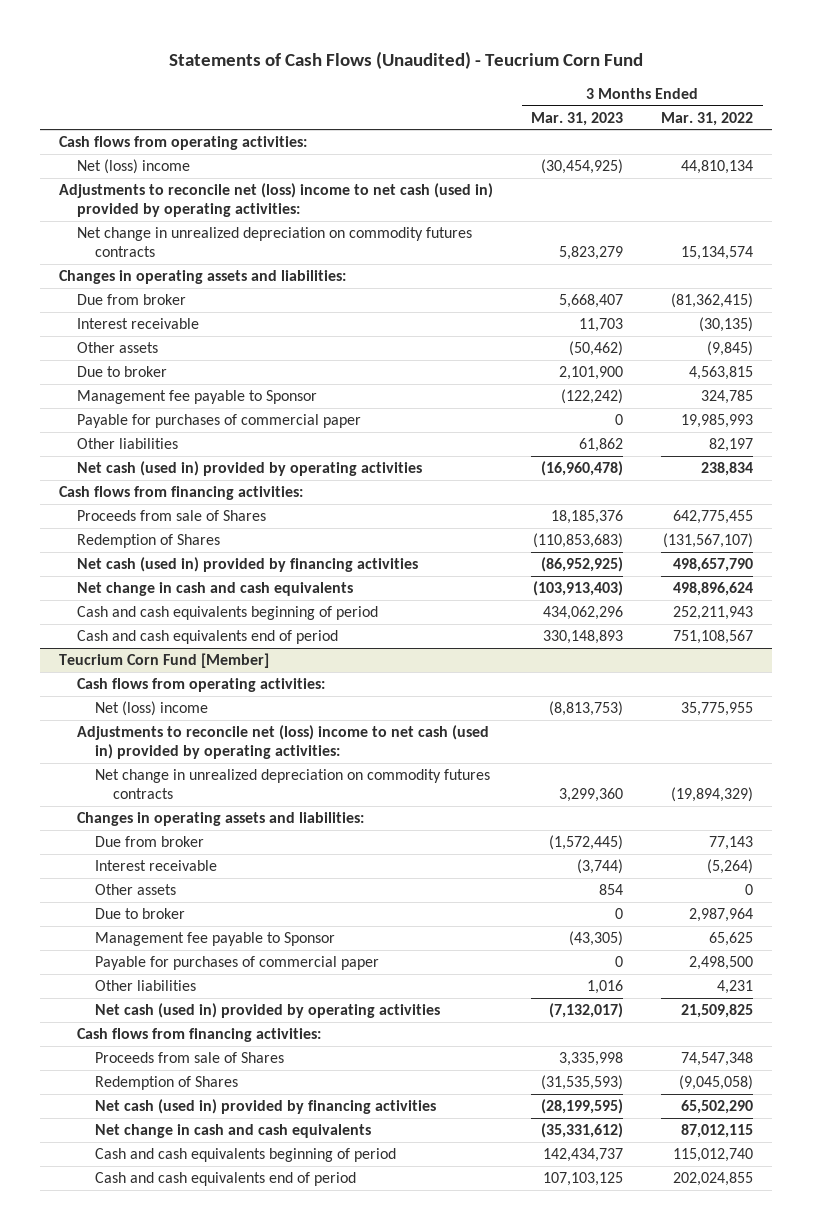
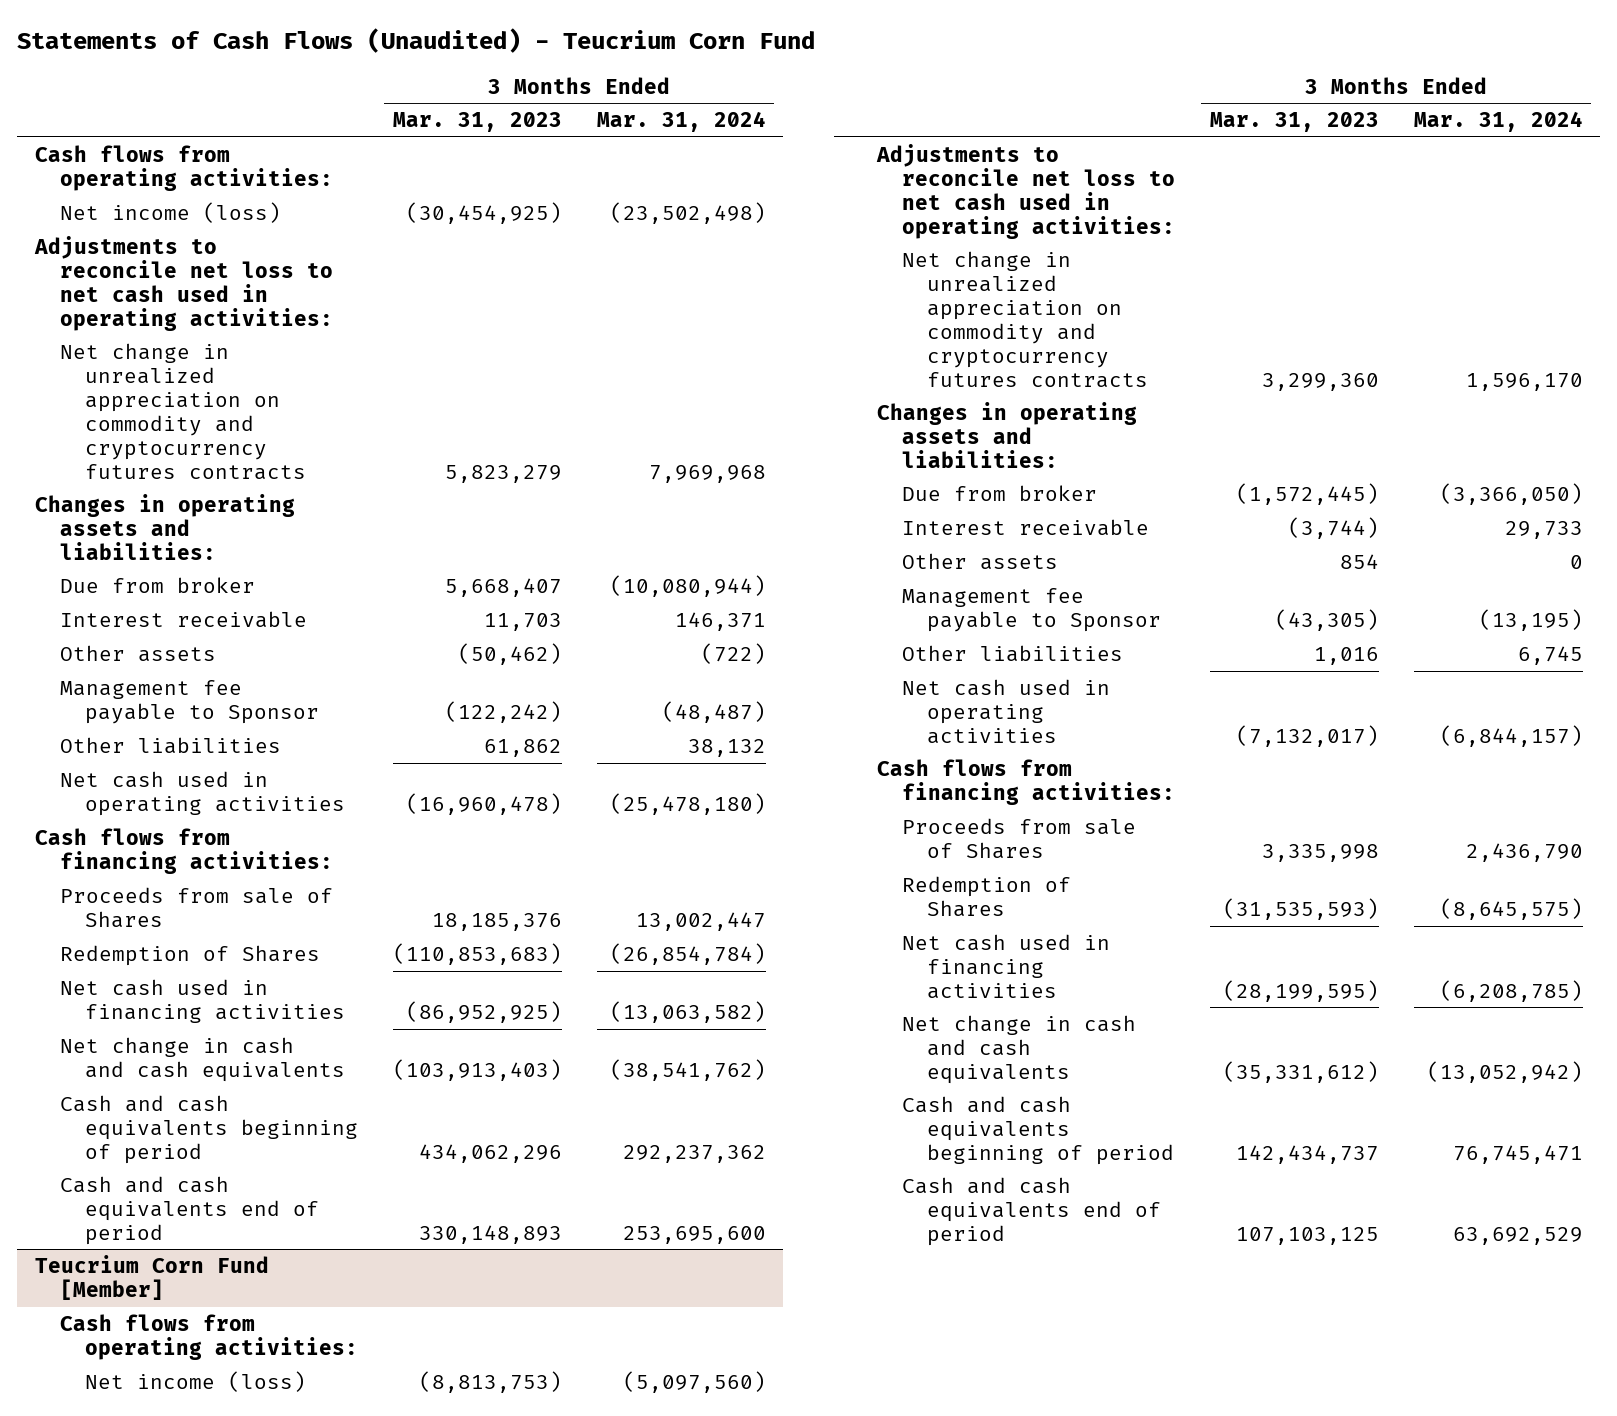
- | 3 Months Ended Mar. 31, 2023 | 3 Months Ended Mar. 31, 2022
+ | 3 Months Ended Mar. 31, 2023 | 3 Months Ended Mar. 31, 2024
- Net (loss) income | (30,454,925) | 44,810,134
- Adjustments to reconcile net (loss) income to net cash (used in) provided by operating activities:
- Net change in unrealized depreciation on commodity futures contracts | 5,823,279 | 15,134,574
+ Net income (loss) | (30,454,925) | (23,502,498)
+ Adjustments to reconcile net loss to net cash used in operating activities:
+ Net change in unrealized appreciation on commodity and cryptocurrency futures contracts | 5,823,279 | 7,969,968
- Due to broker | 2,101,900 | 4,563,815
- Payable for purchases of commercial paper | 0 | 19,985,993
- Net cash (used in) provided by operating activities | (16,960,478) | 238,834
+ Net cash used in operating activities | (16,960,478) | (25,478,180)
- Net cash (used in) provided by financing activities | (86,952,925) | 498,657,790
+ Net cash used in financing activities | (86,952,925) | (13,063,582)
@ Teucrium Corn Fund [Member]
- Net (loss) income | (8,813,753) | 35,775,955
- Adjustments to reconcile net (loss) income to net cash (used in) provided by operating activities:
- Net change in unrealized depreciation on commodity futures contracts | 3,299,360 | (19,894,329)
+ Net income (loss) | (8,813,753) | (5,097,560)
+ Adjustments to reconcile net loss to net cash used in operating activities:
+ Net change in unrealized appreciation on commodity and cryptocurrency futures contracts | 3,299,360 | 1,596,170
- Due to broker | 0 | 2,987,964
- Payable for purchases of commercial paper | 0 | 2,498,500
- Net cash (used in) provided by operating activities | (7,132,017) | 21,509,825
+ Net cash used in operating activities | (7,132,017) | (6,844,157)
- Net cash (used in) provided by financing activities | (28,199,595) | 65,502,290
+ Net cash used in financing activities | (28,199,595) | (6,208,785)

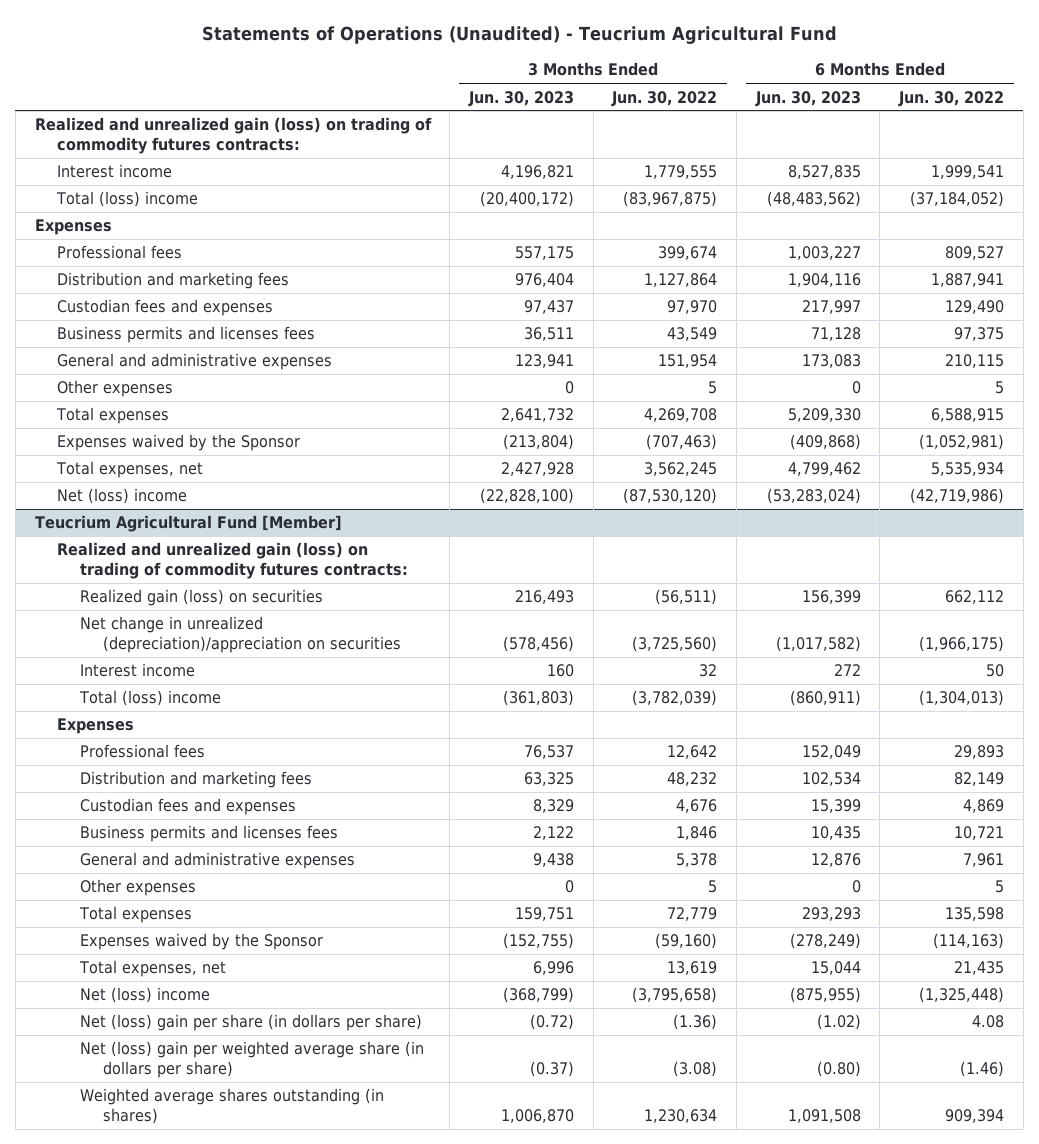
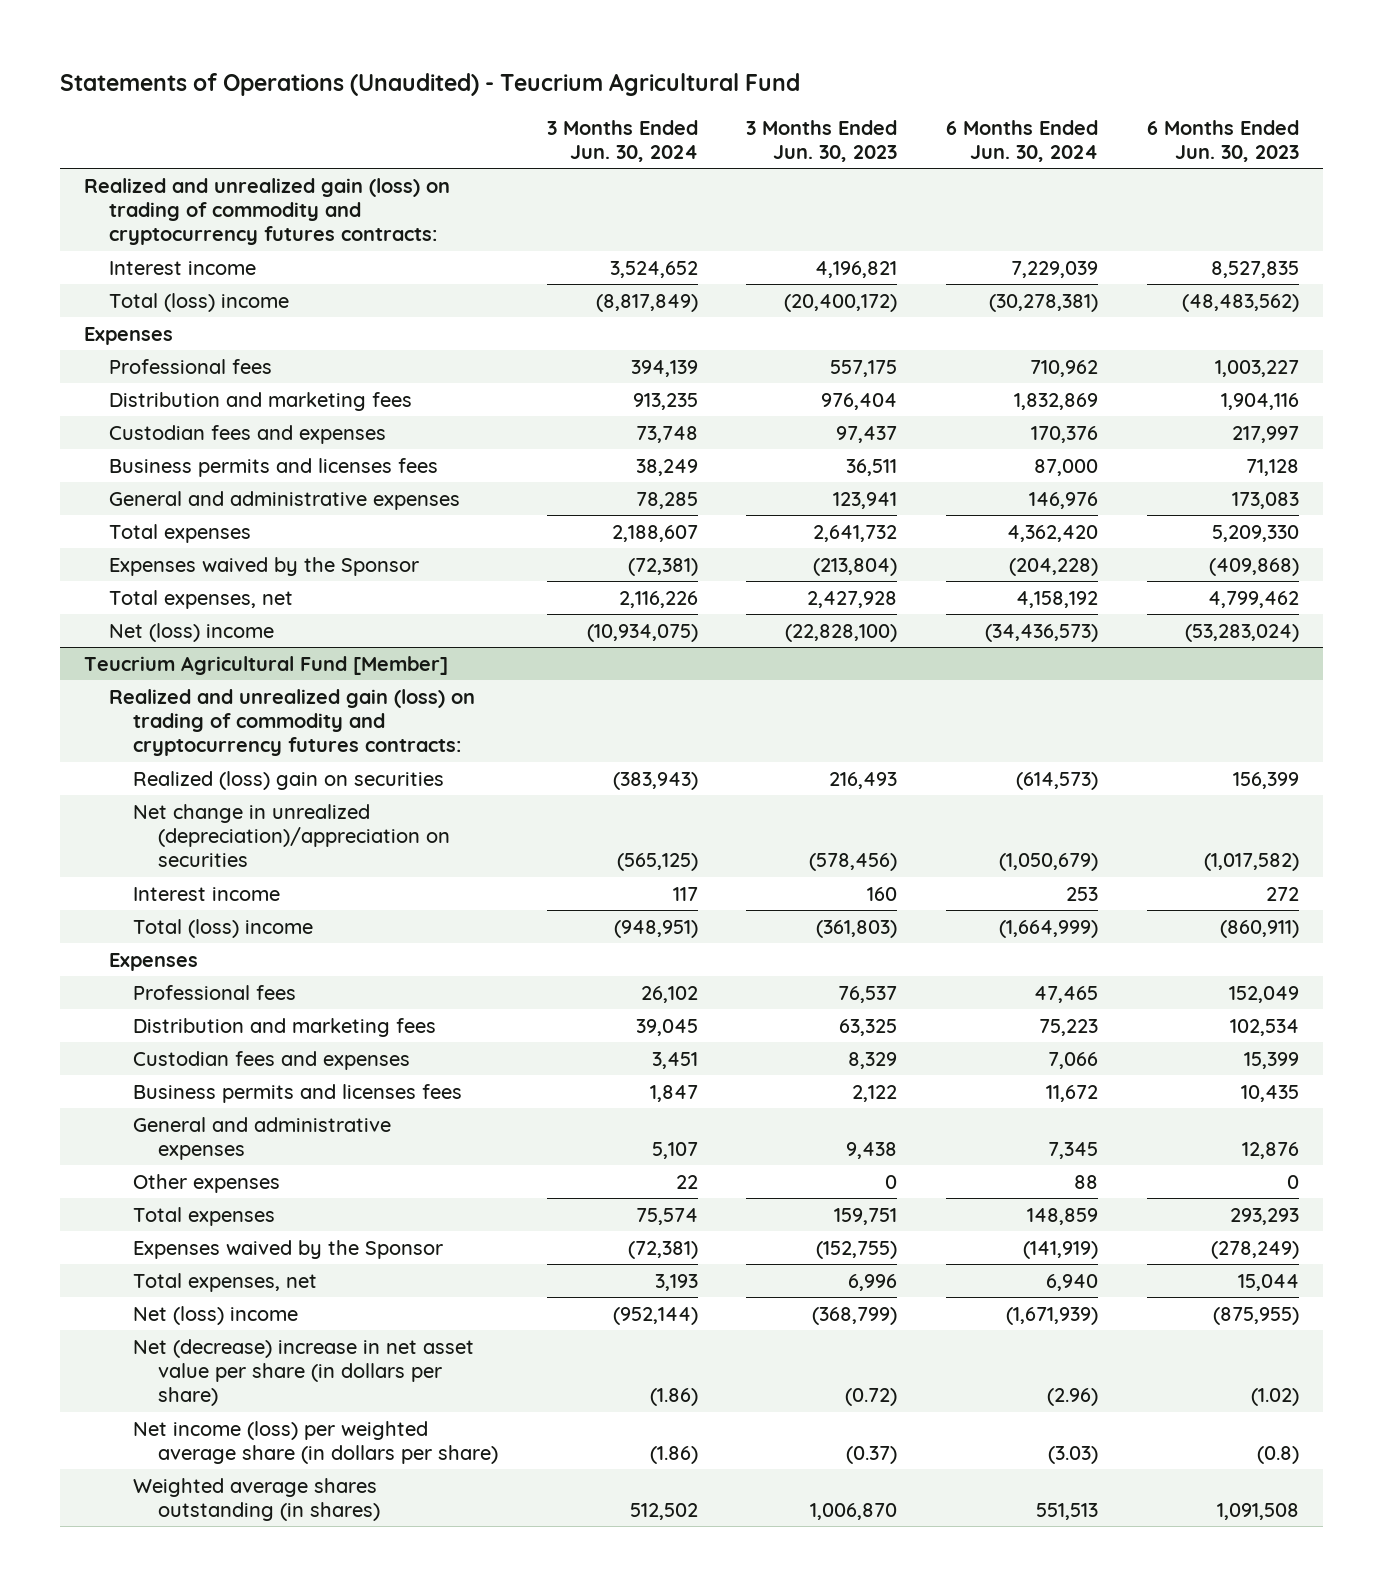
- | 3 Months Ended Jun. 30, 2023 | 3 Months Ended Jun. 30, 2022 | 6 Months Ended Jun. 30, 2023 | 6 Months Ended Jun. 30, 2022
+ | 3 Months Ended Jun. 30, 2024 | 3 Months Ended Jun. 30, 2023 | 6 Months Ended Jun. 30, 2024 | 6 Months Ended Jun. 30, 2023
- Realized and unrealized gain (loss) on trading of commodity futures contracts:
+ Realized and unrealized gain (loss) on trading of commodity and cryptocurrency futures contracts:
- Other expenses | 0 | 5 | 0 | 5
@ Teucrium Agricultural Fund [Member]
- Realized and unrealized gain (loss) on trading of commodity futures contracts:
- Realized gain (loss) on securities | 216,493 | (56,511) | 156,399 | 662,112
+ Realized and unrealized gain (loss) on trading of commodity and cryptocurrency futures contracts:
+ Realized (loss) gain on securities | (383,943) | 216,493 | (614,573) | 156,399
- Net (loss) gain per share (in dollars per share) | (0.72) | (1.36) | (1.02) | 4.08
- Net (loss) gain per weighted average share (in dollars per share) | (0.37) | (3.08) | (0.80) | (1.46)
+ Net (decrease) increase in net asset value per share (in dollars per share) | (1.86) | (0.72) | (2.96) | (1.02)
+ Net income (loss) per weighted average share (in dollars per share) | (1.86) | (0.37) | (3.03) | (0.8)

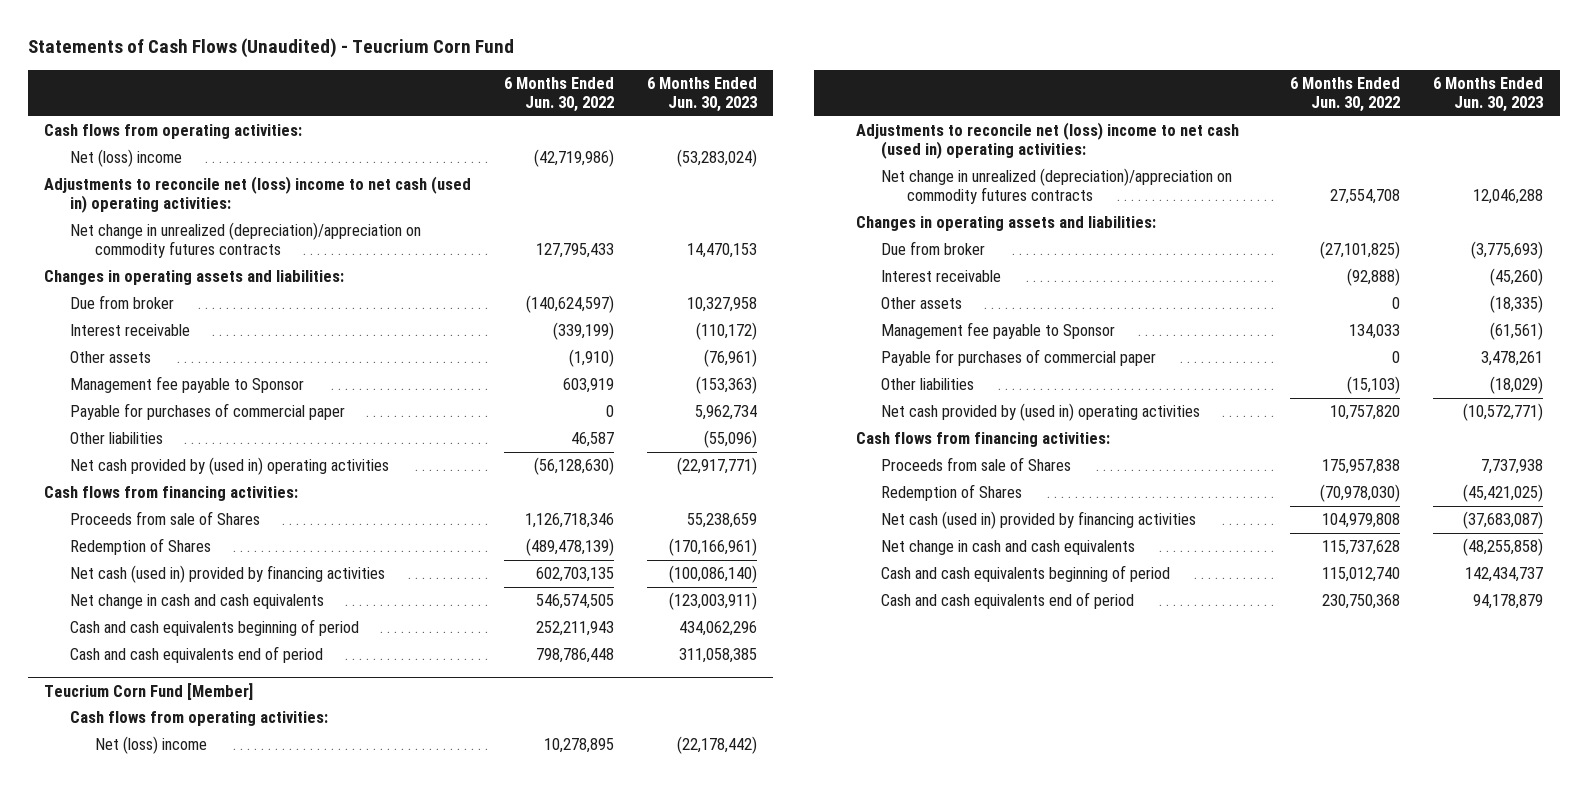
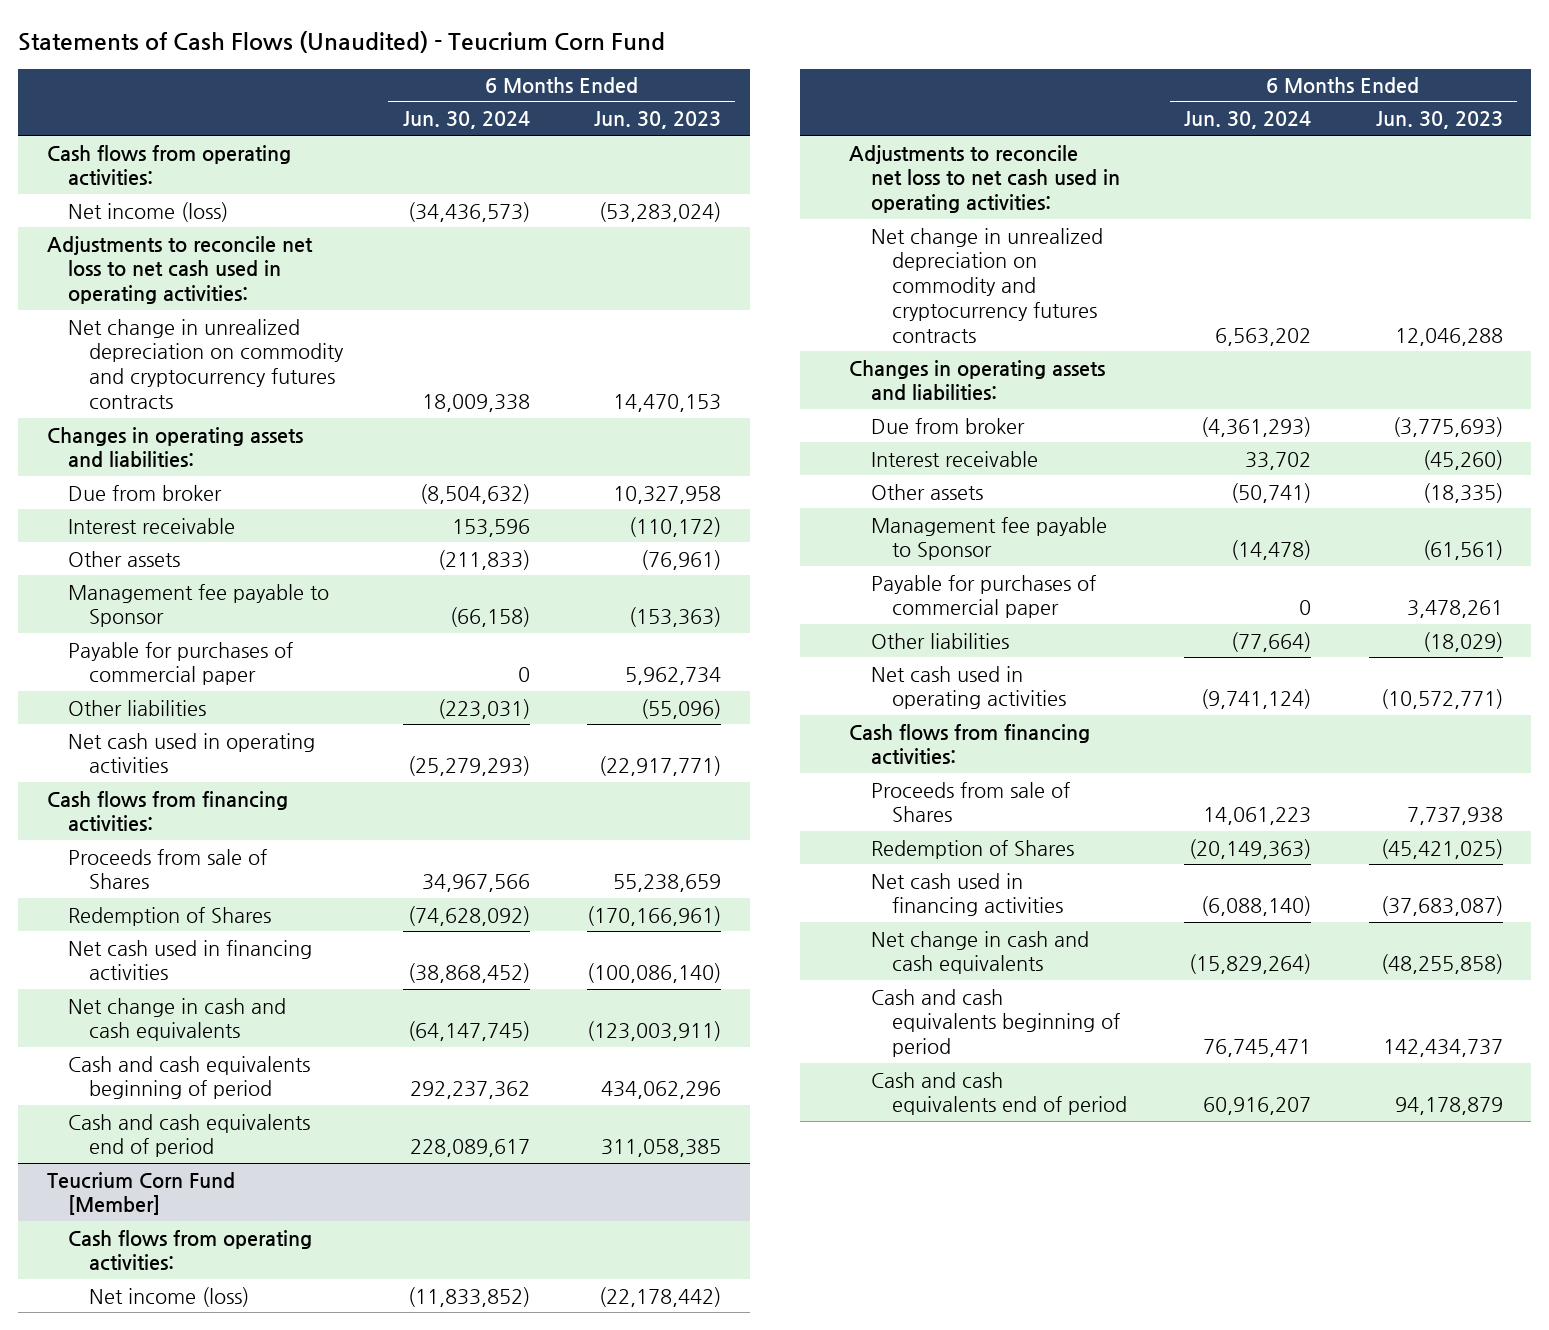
- | 6 Months Ended Jun. 30, 2022 | 6 Months Ended Jun. 30, 2023
+ | 6 Months Ended Jun. 30, 2024 | 6 Months Ended Jun. 30, 2023
- Net (loss) income | (42,719,986) | (53,283,024)
- Adjustments to reconcile net (loss) income to net cash (used in) operating activities:
- Net change in unrealized (depreciation)/appreciation on commodity futures contracts | 127,795,433 | 14,470,153
+ Net income (loss) | (34,436,573) | (53,283,024)
+ Adjustments to reconcile net loss to net cash used in operating activities:
+ Net change in unrealized depreciation on commodity and cryptocurrency futures contracts | 18,009,338 | 14,470,153
- Net cash provided by (used in) operating activities | (56,128,630) | (22,917,771)
+ Net cash used in operating activities | (25,279,293) | (22,917,771)
- Net cash (used in) provided by financing activities | 602,703,135 | (100,086,140)
+ Net cash used in financing activities | (38,868,452) | (100,086,140)
@ Teucrium Corn Fund [Member]
- Net (loss) income | 10,278,895 | (22,178,442)
- Adjustments to reconcile net (loss) income to net cash (used in) operating activities:
- Net change in unrealized (depreciation)/appreciation on commodity futures contracts | 27,554,708 | 12,046,288
+ Net income (loss) | (11,833,852) | (22,178,442)
+ Adjustments to reconcile net loss to net cash used in operating activities:
+ Net change in unrealized depreciation on commodity and cryptocurrency futures contracts | 6,563,202 | 12,046,288
- Net cash provided by (used in) operating activities | 10,757,820 | (10,572,771)
+ Net cash used in operating activities | (9,741,124) | (10,572,771)
- Net cash (used in) provided by financing activities | 104,979,808 | (37,683,087)
+ Net cash used in financing activities | (6,088,140) | (37,683,087)

